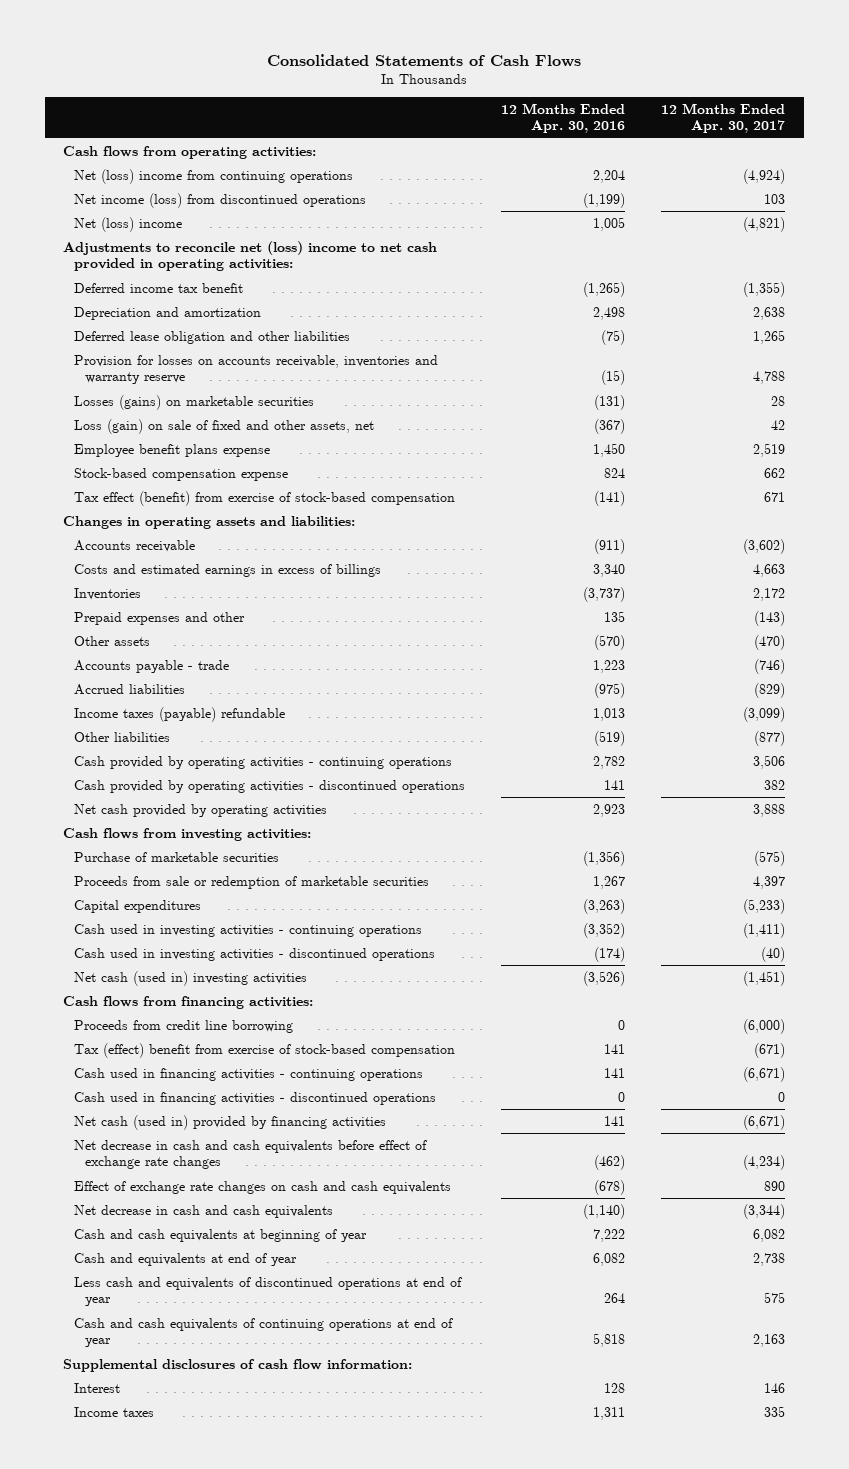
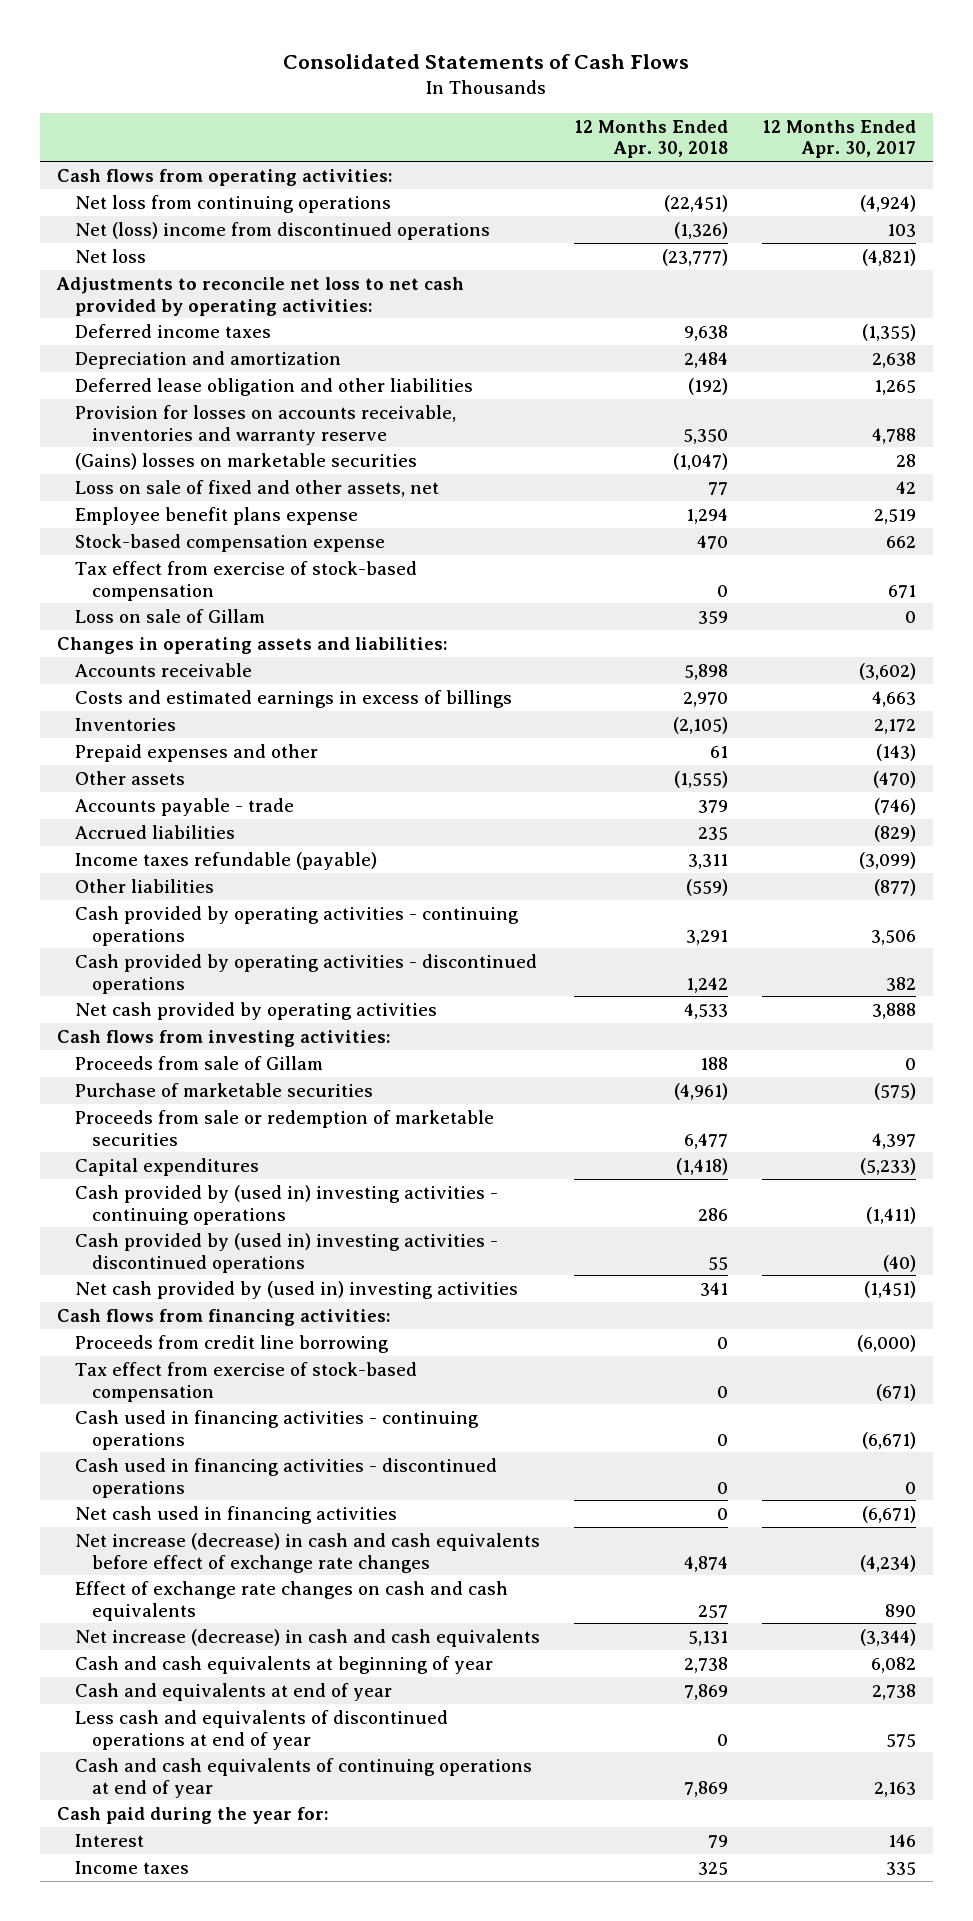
- | 12 Months Ended Apr. 30, 2016 | 12 Months Ended Apr. 30, 2017
+ | 12 Months Ended Apr. 30, 2018 | 12 Months Ended Apr. 30, 2017
- Net (loss) income from continuing operations | 2,204 | (4,924)
- Net income (loss) from discontinued operations | (1,199) | 103
- Net (loss) income | 1,005 | (4,821)
- Adjustments to reconcile net (loss) income to net cash provided in operating activities:
- Deferred income tax benefit | (1,265) | (1,355)
+ Net loss from continuing operations | (22,451) | (4,924)
+ Net (loss) income from discontinued operations | (1,326) | 103
+ Net loss | (23,777) | (4,821)
+ Adjustments to reconcile net loss to net cash provided by operating activities:
+ Deferred income taxes | 9,638 | (1,355)
- Losses (gains) on marketable securities | (131) | 28
- Loss (gain) on sale of fixed and other assets, net | (367) | 42
+ (Gains) losses on marketable securities | (1,047) | 28
+ Loss on sale of fixed and other assets, net | 77 | 42
- Tax effect (benefit) from exercise of stock-based compensation | (141) | 671
+ Tax effect from exercise of stock-based compensation | 0 | 671
+ Loss on sale of Gillam | 359 | 0
- Income taxes (payable) refundable | 1,013 | (3,099)
+ Income taxes refundable (payable) | 3,311 | (3,099)
+ Proceeds from sale of Gillam | 188 | 0
- Cash used in investing activities - continuing operations | (3,352) | (1,411)
- Cash used in investing activities - discontinued operations | (174) | (40)
- Net cash (used in) investing activities | (3,526) | (1,451)
+ Cash provided by (used in) investing activities - continuing operations | 286 | (1,411)
+ Cash provided by (used in) investing activities - discontinued operations | 55 | (40)
+ Net cash provided by (used in) investing activities | 341 | (1,451)
- Tax (effect) benefit from exercise of stock-based compensation | 141 | (671)
+ Tax effect from exercise of stock-based compensation | 0 | (671)
- Net cash (used in) provided by financing activities | 141 | (6,671)
- Net decrease in cash and cash equivalents before effect of exchange rate changes | (462) | (4,234)
+ Net cash used in financing activities | 0 | (6,671)
+ Net increase (decrease) in cash and cash equivalents before effect of exchange rate changes | 4,874 | (4,234)
- Net decrease in cash and cash equivalents | (1,140) | (3,344)
+ Net increase (decrease) in cash and cash equivalents | 5,131 | (3,344)
- Supplemental disclosures of cash flow information:
+ Cash paid during the year for:

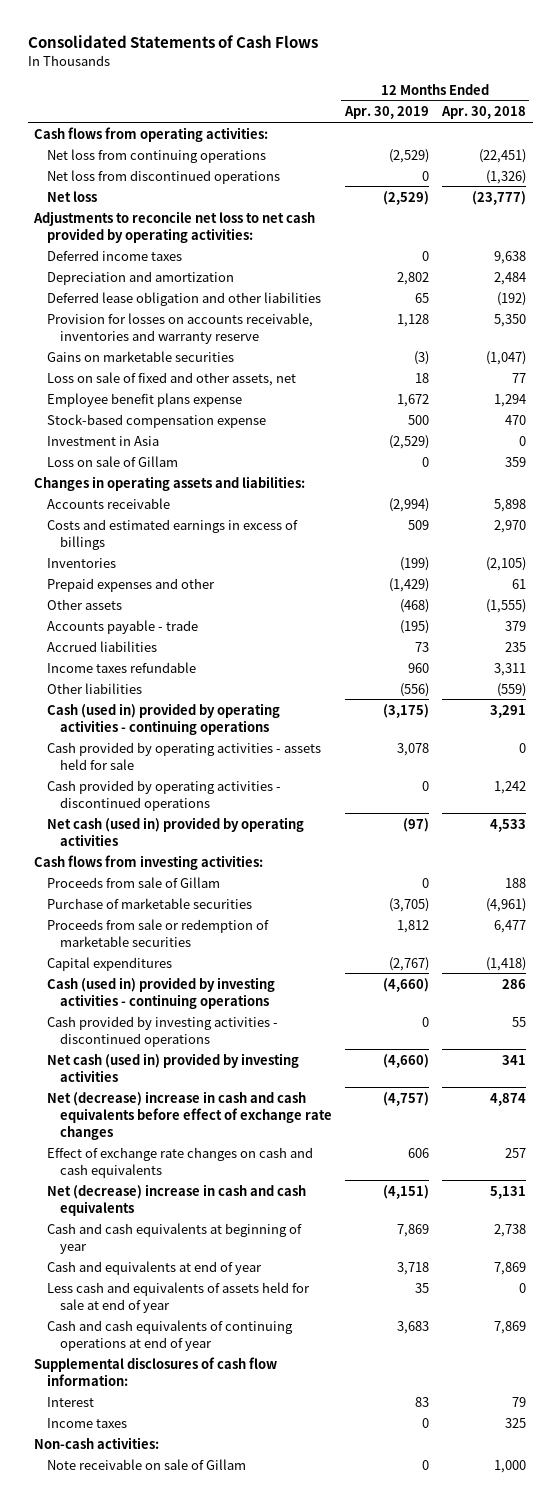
- | 12 Months Ended Apr. 30, 2018 | 12 Months Ended Apr. 30, 2017
+ | 12 Months Ended Apr. 30, 2019 | 12 Months Ended Apr. 30, 2018
- Net (loss) income from discontinued operations | (1,326) | 103
+ Net loss from discontinued operations | 0 | (1,326)
- (Gains) losses on marketable securities | (1,047) | 28
+ Gains on marketable securities | (3) | (1,047)
- Tax effect from exercise of stock-based compensation | 0 | 671
+ Investment in Asia | (2,529) | 0
- Income taxes refundable (payable) | 3,311 | (3,099)
+ Income taxes refundable | 960 | 3,311
- Cash provided by operating activities - continuing operations | 3,291 | 3,506
+ Cash (used in) provided by operating activities - continuing operations | (3,175) | 3,291
+ Cash provided by operating activities - assets held for sale | 3,078 | 0
- Net cash provided by operating activities | 4,533 | 3,888
+ Net cash (used in) provided by operating activities | (97) | 4,533
- Cash provided by (used in) investing activities - continuing operations | 286 | (1,411)
- Cash provided by (used in) investing activities - discontinued operations | 55 | (40)
- Net cash provided by (used in) investing activities | 341 | (1,451)
- Cash flows from financing activities:
- Proceeds from credit line borrowing | 0 | (6,000)
- Tax effect from exercise of stock-based compensation | 0 | (671)
- Cash used in financing activities - continuing operations | 0 | (6,671)
- Cash used in financing activities - discontinued operations | 0 | 0
- Net cash used in financing activities | 0 | (6,671)
- Net increase (decrease) in cash and cash equivalents before effect of exchange rate changes | 4,874 | (4,234)
+ Cash (used in) provided by investing activities - continuing operations | (4,660) | 286
+ Cash provided by investing activities - discontinued operations | 0 | 55
+ Net cash (used in) provided by investing activities | (4,660) | 341
+ Net (decrease) increase in cash and cash equivalents before effect of exchange rate changes | (4,757) | 4,874
- Net increase (decrease) in cash and cash equivalents | 5,131 | (3,344)
+ Net (decrease) increase in cash and cash equivalents | (4,151) | 5,131
- Less cash and equivalents of discontinued operations at end of year | 0 | 575
+ Less cash and equivalents of assets held for sale at end of year | 35 | 0
- Cash paid during the year for:
+ Supplemental disclosures of cash flow information:
+ Non-cash activities:
+ Note receivable on sale of Gillam | 0 | 1,000

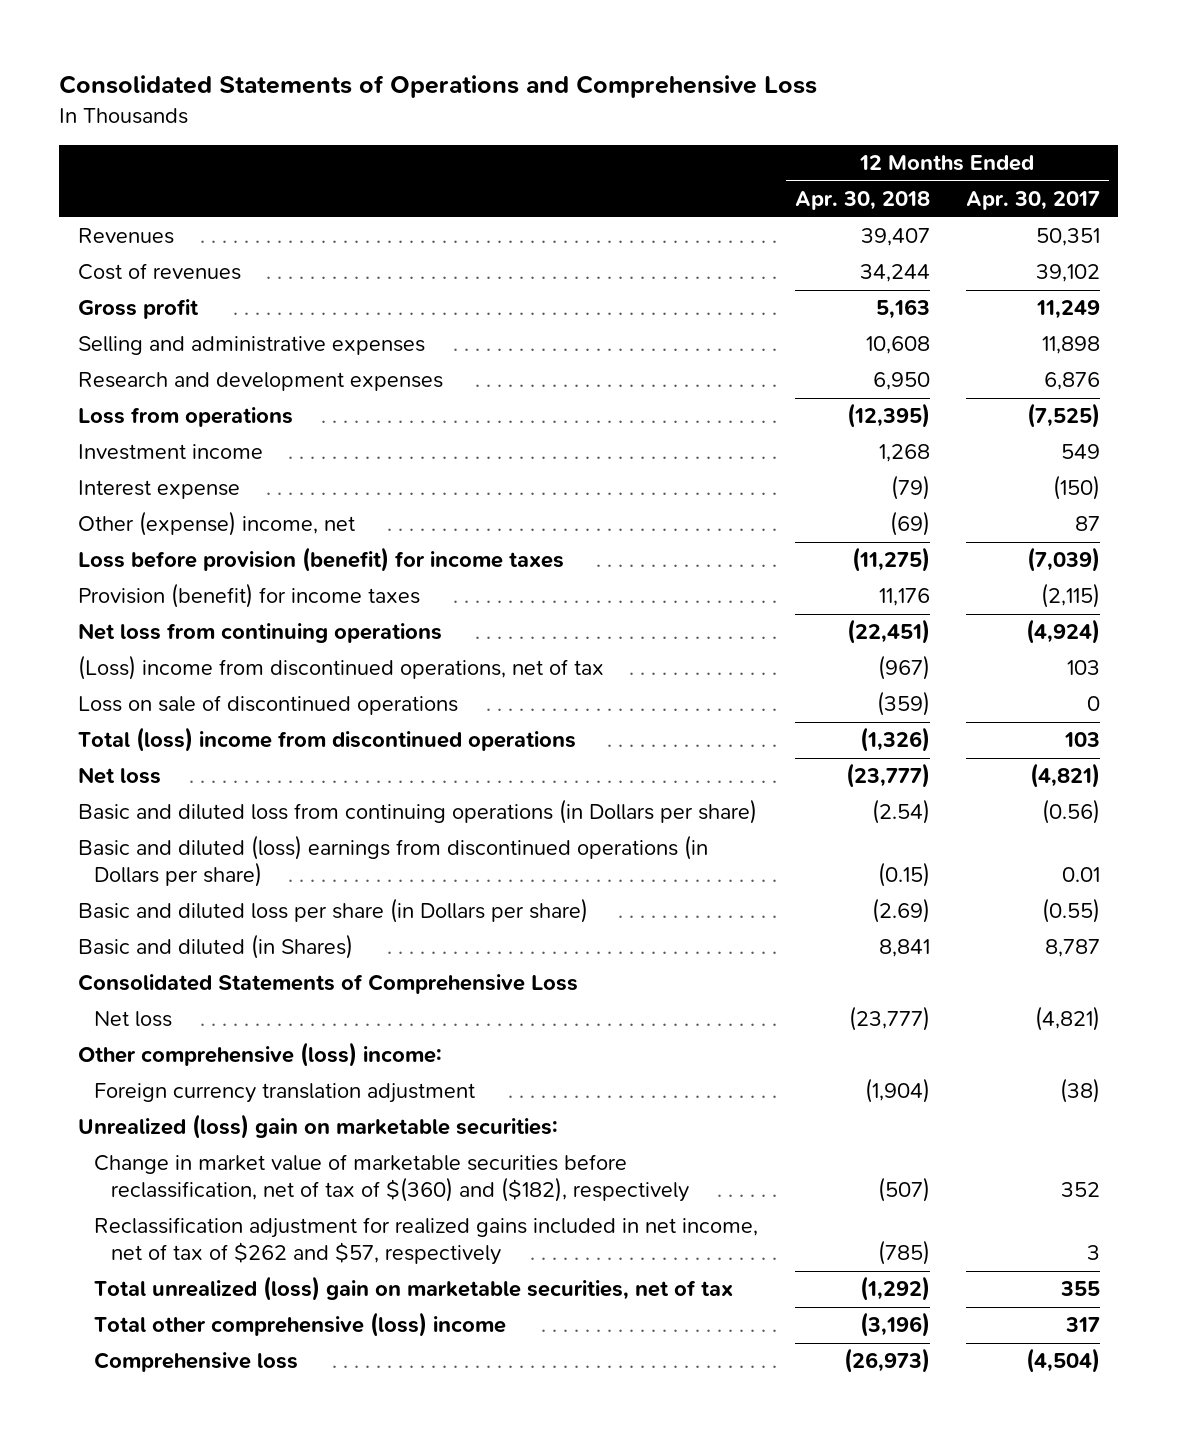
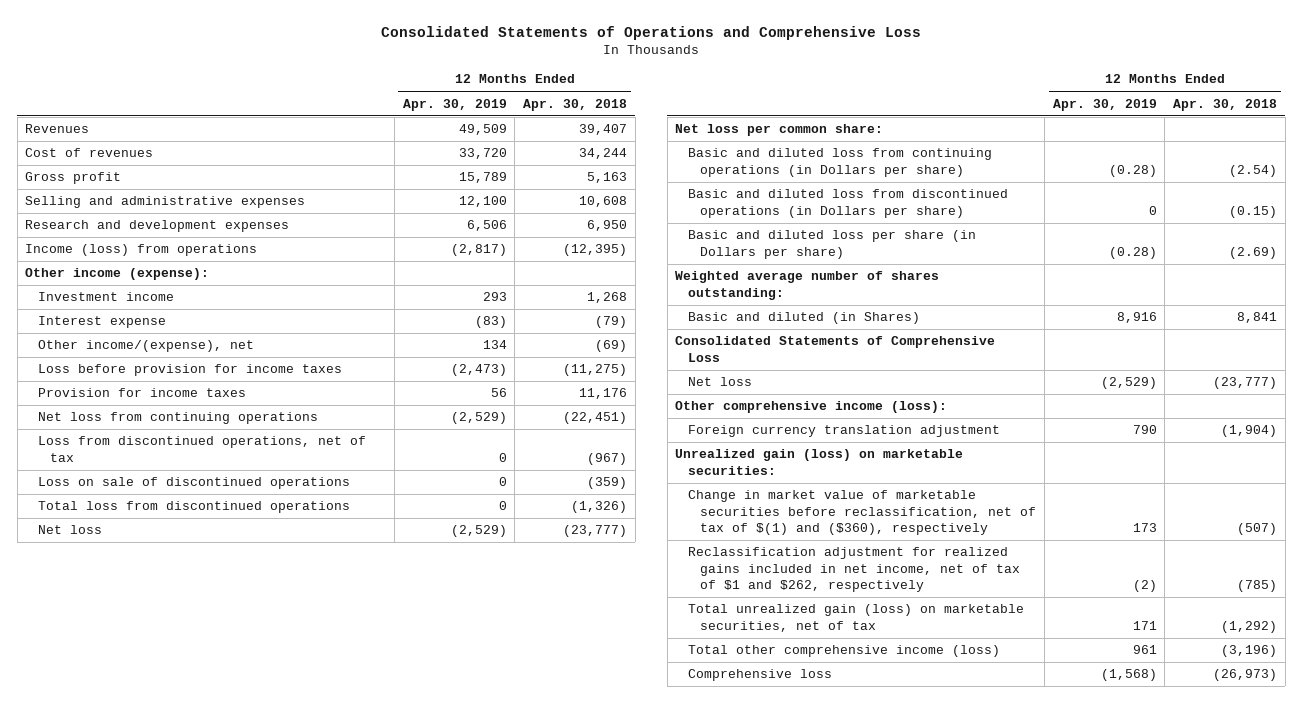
- | 12 Months Ended Apr. 30, 2018 | 12 Months Ended Apr. 30, 2017
+ | 12 Months Ended Apr. 30, 2019 | 12 Months Ended Apr. 30, 2018
- Loss from operations | (12,395) | (7,525)
+ Income (loss) from operations | (2,817) | (12,395)
+ Other income (expense):
- Other (expense) income, net | (69) | 87
- Loss before provision (benefit) for income taxes | (11,275) | (7,039)
- Provision (benefit) for income taxes | 11,176 | (2,115)
+ Other income/(expense), net | 134 | (69)
+ Loss before provision for income taxes | (2,473) | (11,275)
+ Provision for income taxes | 56 | 11,176
- (Loss) income from discontinued operations, net of tax | (967) | 103
+ Loss from discontinued operations, net of tax | 0 | (967)
- Total (loss) income from discontinued operations | (1,326) | 103
+ Total loss from discontinued operations | 0 | (1,326)
+ Net loss per common share:
- Basic and diluted (loss) earnings from discontinued operations (in Dollars per share) | (0.15) | 0.01
+ Basic and diluted loss from discontinued operations (in Dollars per share) | 0 | (0.15)
+ Weighted average number of shares outstanding:
- Other comprehensive (loss) income:
+ Other comprehensive income (loss):
- Unrealized (loss) gain on marketable securities:
- Change in market value of marketable securities before reclassification, net of tax of $(360) and ($182), respectively | (507) | 352
- Reclassification adjustment for realized gains included in net income, net of tax of $262 and $57, respectively | (785) | 3
- Total unrealized (loss) gain on marketable securities, net of tax | (1,292) | 355
- Total other comprehensive (loss) income | (3,196) | 317
+ Unrealized gain (loss) on marketable securities:
+ Change in market value of marketable securities before reclassification, net of tax of $(1) and ($360), respectively | 173 | (507)
+ Reclassification adjustment for realized gains included in net income, net of tax of $1 and $262, respectively | (2) | (785)
+ Total unrealized gain (loss) on marketable securities, net of tax | 171 | (1,292)
+ Total other comprehensive income (loss) | 961 | (3,196)

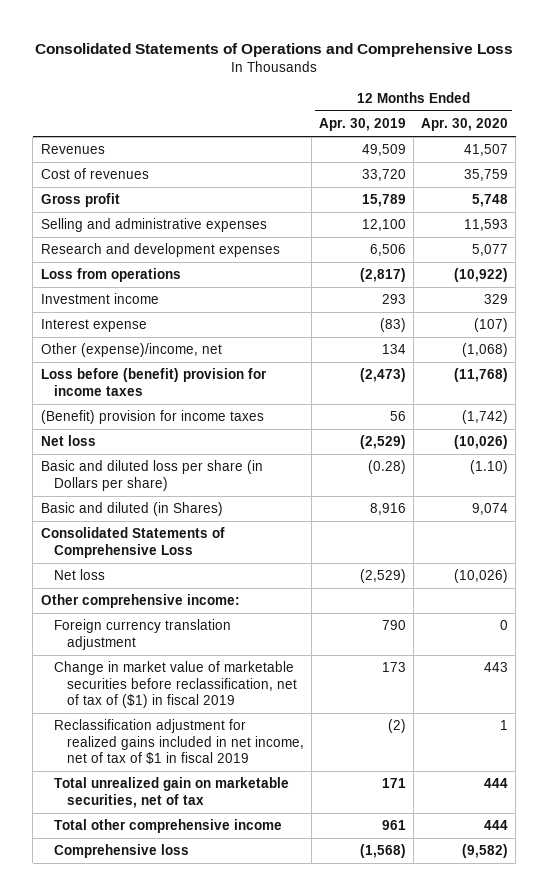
- | 12 Months Ended Apr. 30, 2019 | 12 Months Ended Apr. 30, 2018
+ | 12 Months Ended Apr. 30, 2019 | 12 Months Ended Apr. 30, 2020
- Income (loss) from operations | (2,817) | (12,395)
- Other income (expense):
+ Loss from operations | (2,817) | (10,922)
- Other income/(expense), net | 134 | (69)
- Loss before provision for income taxes | (2,473) | (11,275)
- Provision for income taxes | 56 | 11,176
- Net loss from continuing operations | (2,529) | (22,451)
- Loss from discontinued operations, net of tax | 0 | (967)
- Loss on sale of discontinued operations | 0 | (359)
- Total loss from discontinued operations | 0 | (1,326)
+ Other (expense)/income, net | 134 | (1,068)
+ Loss before (benefit) provision for income taxes | (2,473) | (11,768)
+ (Benefit) provision for income taxes | 56 | (1,742)
- Net loss per common share:
- Basic and diluted loss from continuing operations (in Dollars per share) | (0.28) | (2.54)
- Basic and diluted loss from discontinued operations (in Dollars per share) | 0 | (0.15)
- Weighted average number of shares outstanding:
- Other comprehensive income (loss):
+ Other comprehensive income:
- Unrealized gain (loss) on marketable securities:
- Change in market value of marketable securities before reclassification, net of tax of $(1) and ($360), respectively | 173 | (507)
- Reclassification adjustment for realized gains included in net income, net of tax of $1 and $262, respectively | (2) | (785)
- Total unrealized gain (loss) on marketable securities, net of tax | 171 | (1,292)
- Total other comprehensive income (loss) | 961 | (3,196)
+ Change in market value of marketable securities before reclassification, net of tax of ($1) in fiscal 2019 | 173 | 443
+ Reclassification adjustment for realized gains included in net income, net of tax of $1 in fiscal 2019 | (2) | 1
+ Total unrealized gain on marketable securities, net of tax | 171 | 444
+ Total other comprehensive income | 961 | 444

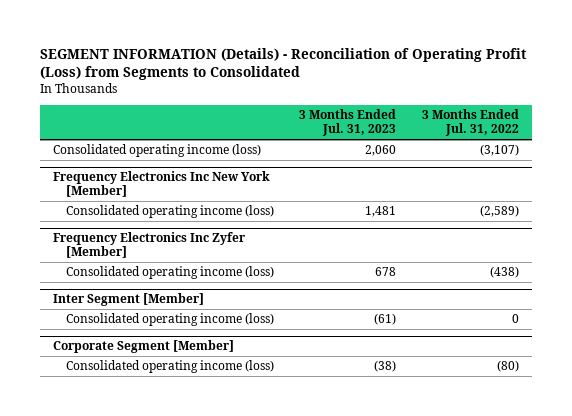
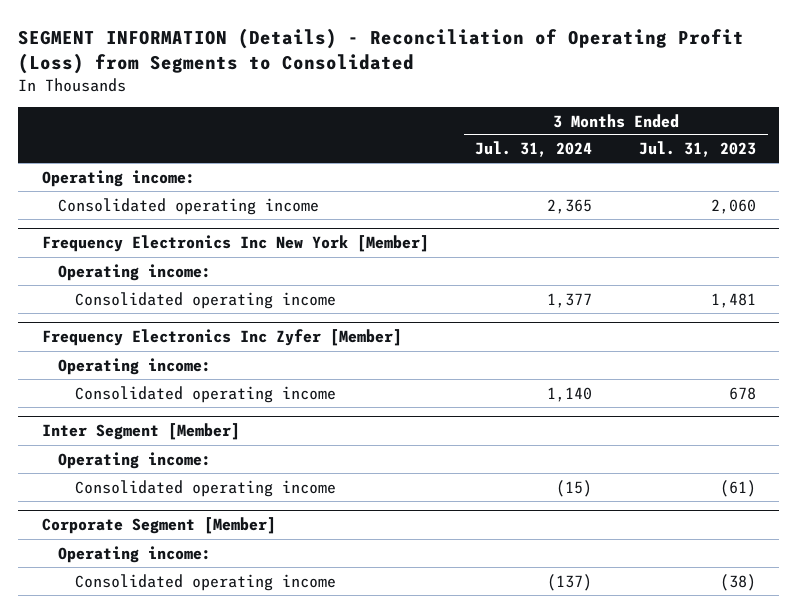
- | 3 Months Ended Jul. 31, 2023 | 3 Months Ended Jul. 31, 2022
+ | 3 Months Ended Jul. 31, 2024 | 3 Months Ended Jul. 31, 2023
- Consolidated operating income (loss) | 2,060 | (3,107)
+ Operating income:
+ Consolidated operating income | 2,365 | 2,060
@ Frequency Electronics Inc New York [Member]
- Consolidated operating income (loss) | 1,481 | (2,589)
+ Operating income:
+ Consolidated operating income | 1,377 | 1,481
@ Frequency Electronics Inc Zyfer [Member]
- Consolidated operating income (loss) | 678 | (438)
+ Operating income:
+ Consolidated operating income | 1,140 | 678
@ Inter Segment [Member]
- Consolidated operating income (loss) | (61) | 0
+ Operating income:
+ Consolidated operating income | (15) | (61)
@ Corporate Segment [Member]
- Consolidated operating income (loss) | (38) | (80)
+ Operating income:
+ Consolidated operating income | (137) | (38)

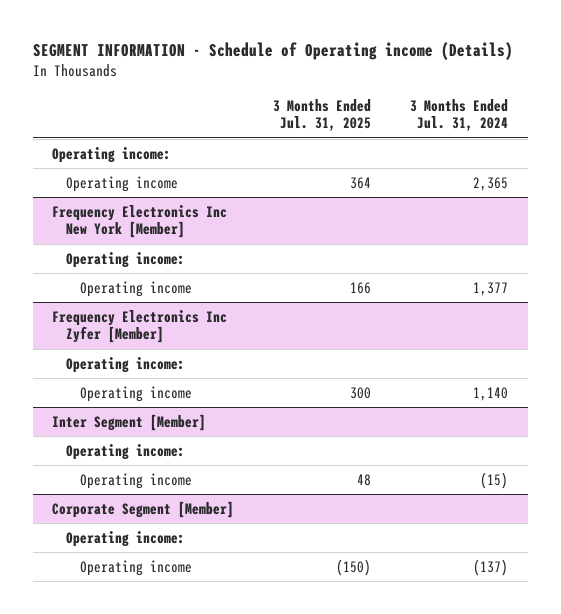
- SEGMENT INFORMATION (Details) - Reconciliation of Operating Profit (Loss) from Segments to Consolidated
+ SEGMENT INFORMATION - Schedule of Operating income (Details)
- | 3 Months Ended Jul. 31, 2024 | 3 Months Ended Jul. 31, 2023
+ | 3 Months Ended Jul. 31, 2025 | 3 Months Ended Jul. 31, 2024
- Consolidated operating income | 2,365 | 2,060
+ Operating income | 364 | 2,365
@ Frequency Electronics Inc New York [Member]
- Consolidated operating income | 1,377 | 1,481
+ Operating income | 166 | 1,377
@ Frequency Electronics Inc Zyfer [Member]
- Consolidated operating income | 1,140 | 678
+ Operating income | 300 | 1,140
@ Inter Segment [Member]
- Consolidated operating income | (15) | (61)
+ Operating income | 48 | (15)
@ Corporate Segment [Member]
- Consolidated operating income | (137) | (38)
+ Operating income | (150) | (137)

